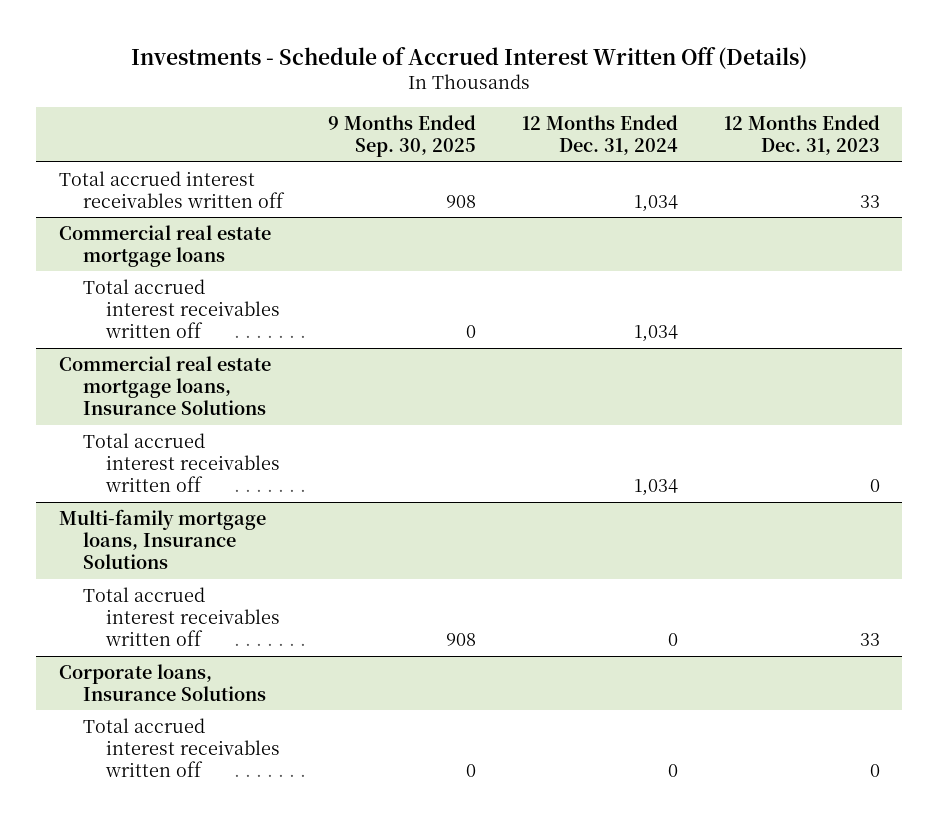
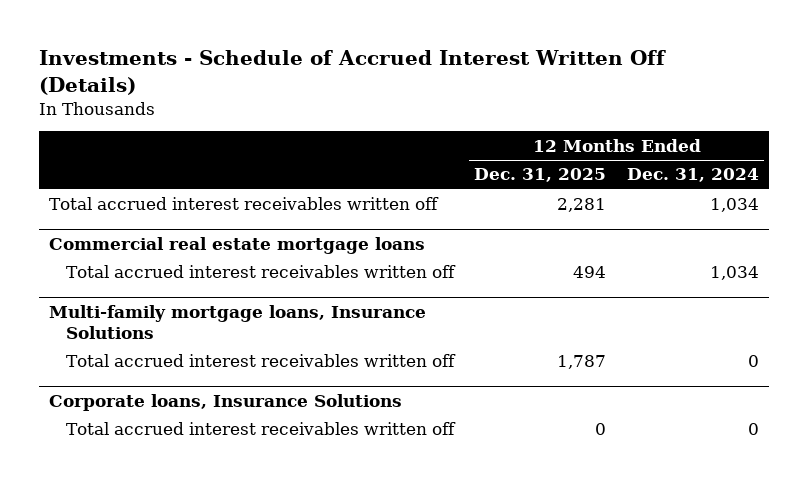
- | 9 Months Ended Sep. 30, 2025 | 12 Months Ended Dec. 31, 2024 | 12 Months Ended Dec. 31, 2023
+ | 12 Months Ended Dec. 31, 2025 | 12 Months Ended Dec. 31, 2024
- Commercial real estate mortgage loans, Insurance Solutions
- Total accrued interest receivables written off | | 1,034 | 0

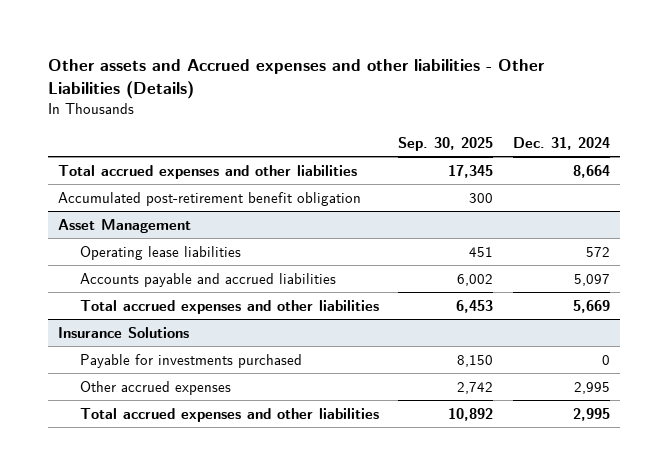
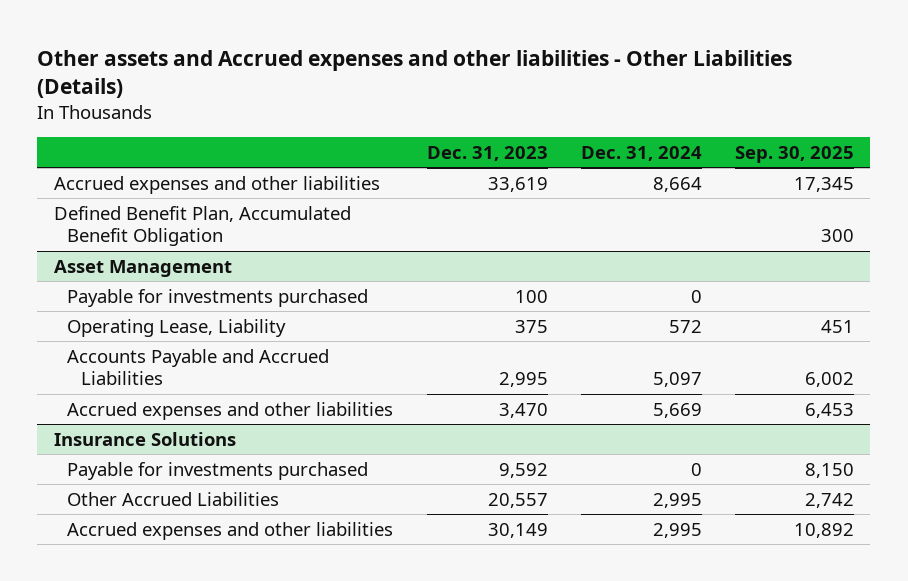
- | Sep. 30, 2025 | Dec. 31, 2024
+ | Dec. 31, 2023 | Dec. 31, 2024 | Sep. 30, 2025
- Total accrued expenses and other liabilities | 17,345 | 8,664
- Accumulated post-retirement benefit obligation | 300 |
+ Accrued expenses and other liabilities | 33,619 | 8,664 | 17,345
+ Defined Benefit Plan, Accumulated Benefit Obligation | | | 300
@ Asset Management
- Operating lease liabilities | 451 | 572
- Accounts payable and accrued liabilities | 6,002 | 5,097
- Total accrued expenses and other liabilities | 6,453 | 5,669
+ Payable for investments purchased | 100 | 0 |
+ Operating Lease, Liability | 375 | 572 | 451
+ Accounts Payable and Accrued Liabilities | 2,995 | 5,097 | 6,002
+ Accrued expenses and other liabilities | 3,470 | 5,669 | 6,453
@ Insurance Solutions
- Other accrued expenses | 2,742 | 2,995
- Total accrued expenses and other liabilities | 10,892 | 2,995
+ Other Accrued Liabilities | 20,557 | 2,995 | 2,742
+ Accrued expenses and other liabilities | 30,149 | 2,995 | 10,892

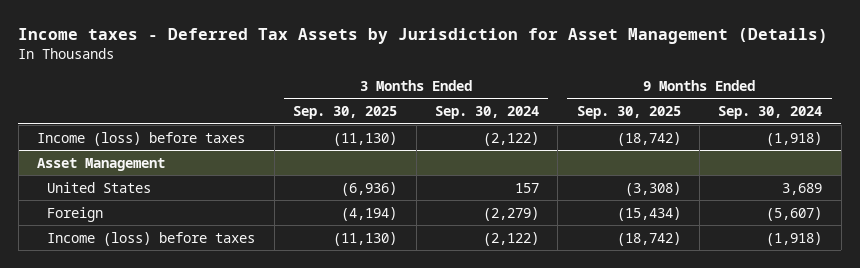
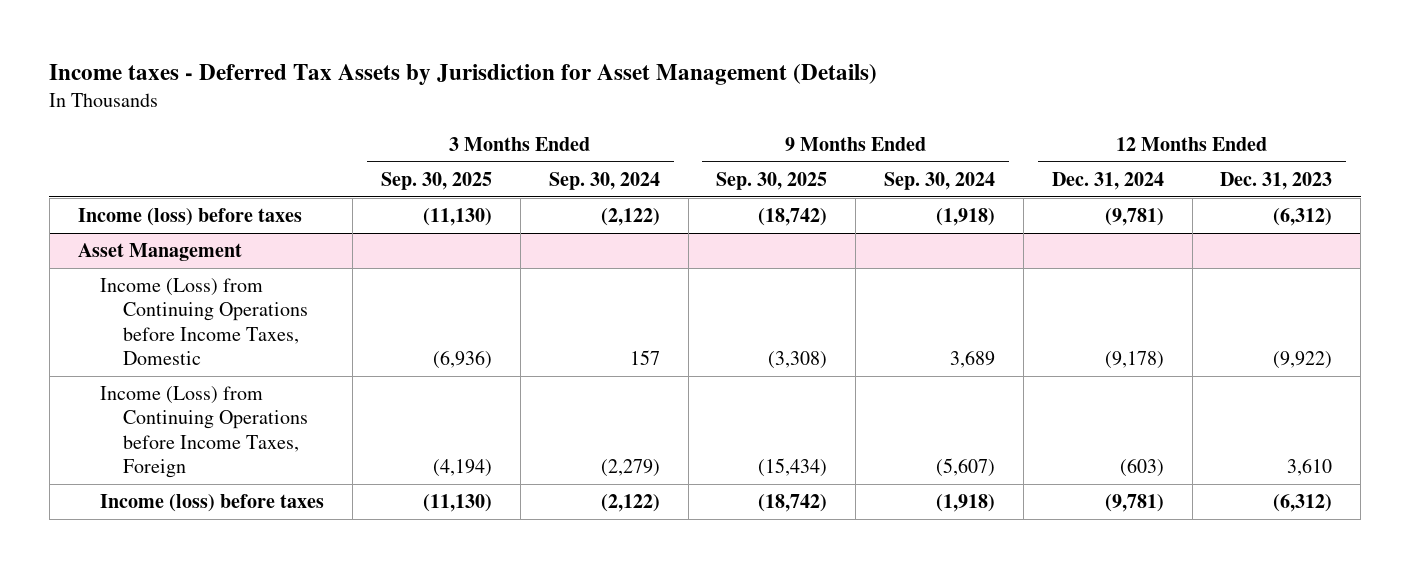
- | 3 Months Ended Sep. 30, 2025 | 3 Months Ended Sep. 30, 2024 | 9 Months Ended Sep. 30, 2025 | 9 Months Ended Sep. 30, 2024
+ | 3 Months Ended Sep. 30, 2025 | 3 Months Ended Sep. 30, 2024 | 9 Months Ended Sep. 30, 2025 | 9 Months Ended Sep. 30, 2024 | 12 Months Ended Dec. 31, 2024 | 12 Months Ended Dec. 31, 2023
@ Asset Management
- United States | (6,936) | 157 | (3,308) | 3,689
- Foreign | (4,194) | (2,279) | (15,434) | (5,607)
+ Income (Loss) from Continuing Operations before Income Taxes, Domestic | (6,936) | 157 | (3,308) | 3,689 | (9,178) | (9,922)
+ Income (Loss) from Continuing Operations before Income Taxes, Foreign | (4,194) | (2,279) | (15,434) | (5,607) | (603) | 3,610

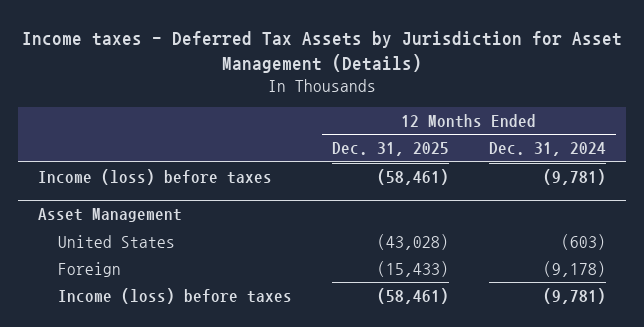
- | 3 Months Ended Sep. 30, 2025 | 3 Months Ended Sep. 30, 2024 | 9 Months Ended Sep. 30, 2025 | 9 Months Ended Sep. 30, 2024 | 12 Months Ended Dec. 31, 2024 | 12 Months Ended Dec. 31, 2023
+ | 12 Months Ended Dec. 31, 2025 | 12 Months Ended Dec. 31, 2024
@ Asset Management
- Income (Loss) from Continuing Operations before Income Taxes, Domestic | (6,936) | 157 | (3,308) | 3,689 | (9,178) | (9,922)
- Income (Loss) from Continuing Operations before Income Taxes, Foreign | (4,194) | (2,279) | (15,434) | (5,607) | (603) | 3,610
+ United States | (43,028) | (603)
+ Foreign | (15,433) | (9,178)

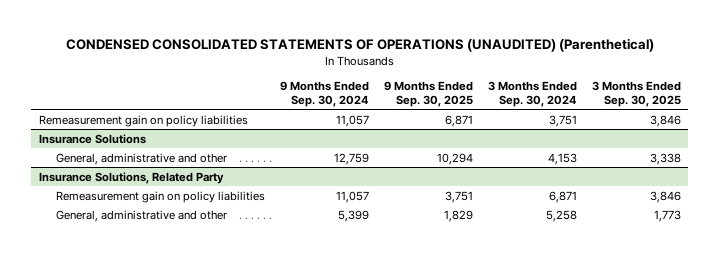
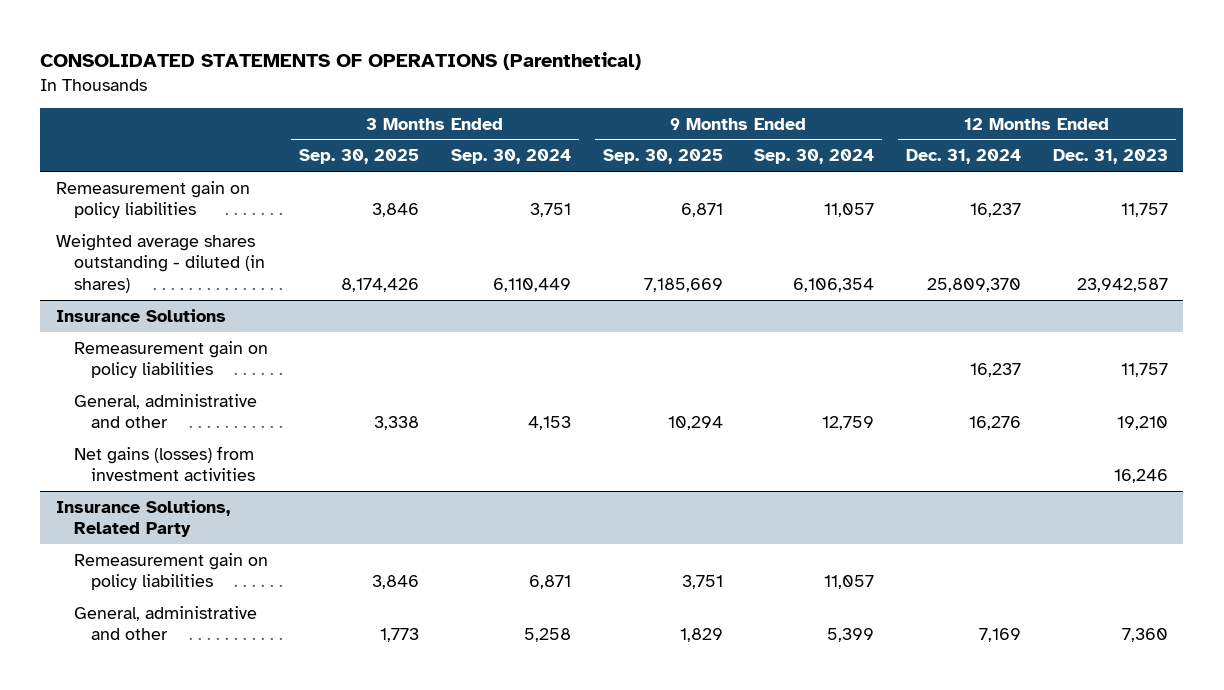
- CONDENSED CONSOLIDATED STATEMENTS OF OPERATIONS (UNAUDITED) (Parenthetical)
+ CONSOLIDATED STATEMENTS OF OPERATIONS (Parenthetical)
- | 9 Months Ended Sep. 30, 2024 | 9 Months Ended Sep. 30, 2025 | 3 Months Ended Sep. 30, 2024 | 3 Months Ended Sep. 30, 2025
+ | 3 Months Ended Sep. 30, 2025 | 3 Months Ended Sep. 30, 2024 | 9 Months Ended Sep. 30, 2025 | 9 Months Ended Sep. 30, 2024 | 12 Months Ended Dec. 31, 2024 | 12 Months Ended Dec. 31, 2023
+ Weighted average shares outstanding - diluted (in shares) | 8,174,426 | 6,110,449 | 7,185,669 | 6,106,354 | 25,809,370 | 23,942,587
@ Insurance Solutions
+ Remeasurement gain on policy liabilities | | | | | 16,237 | 11,757
+ Net gains (losses) from investment activities | | | | | | 16,246

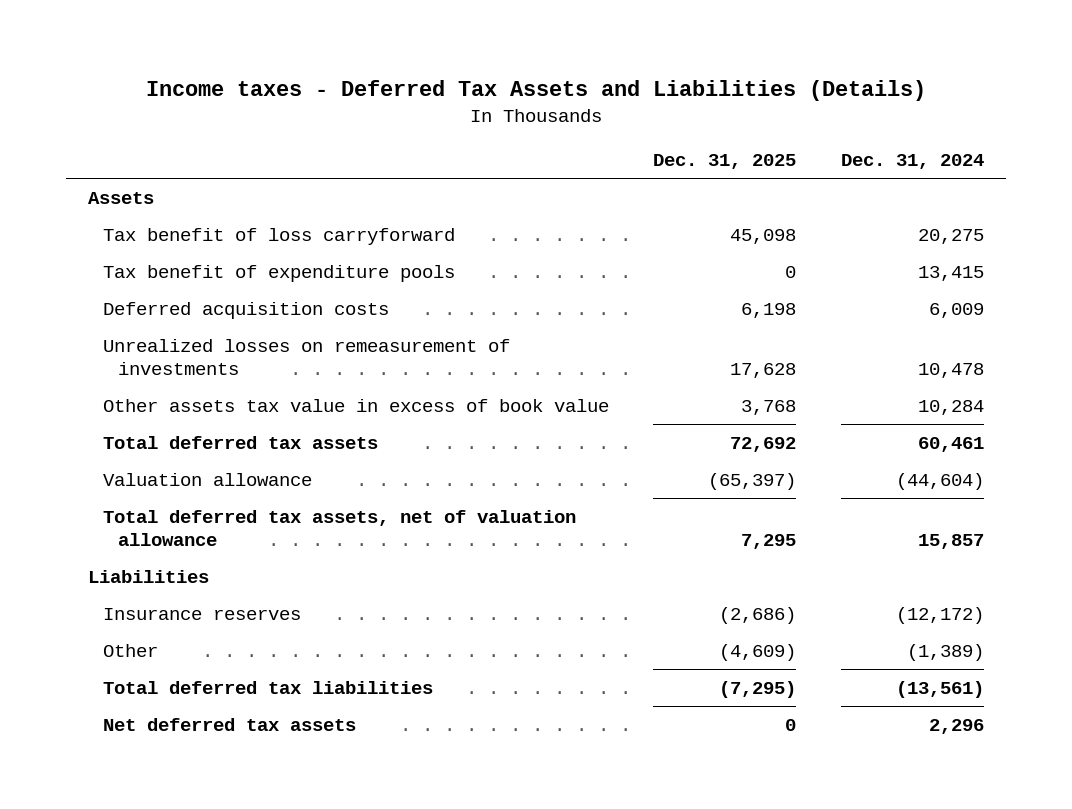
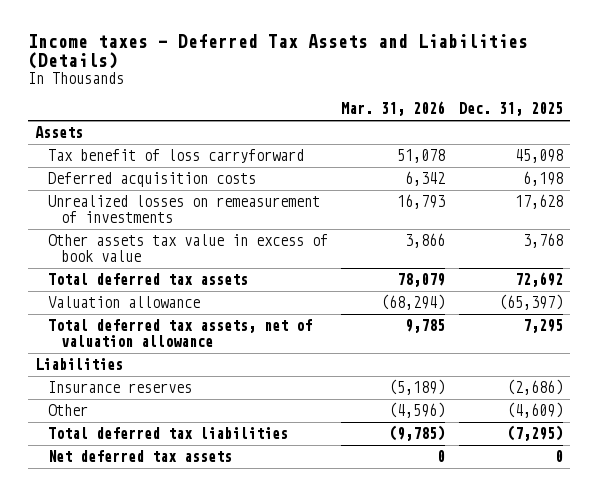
- | Dec. 31, 2025 | Dec. 31, 2024
+ | Mar. 31, 2026 | Dec. 31, 2025
- Tax benefit of expenditure pools | 0 | 13,415

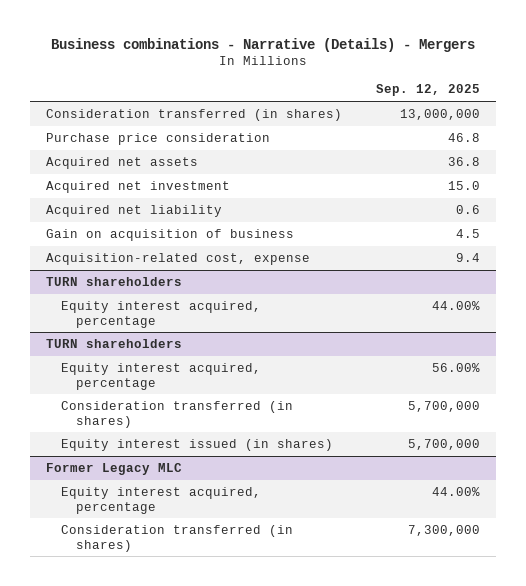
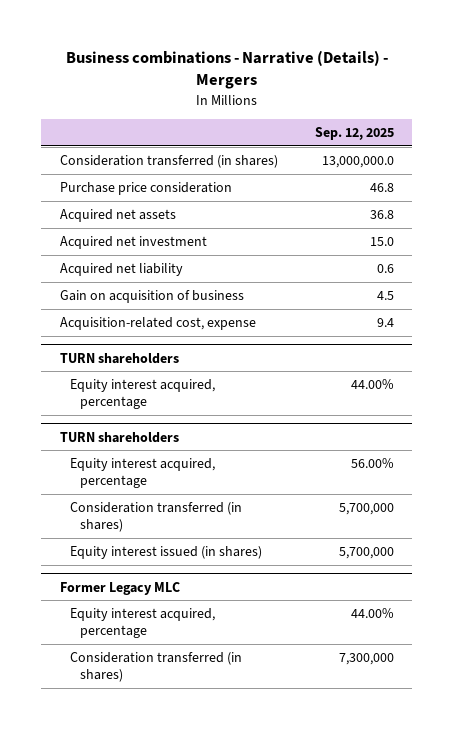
- Consideration transferred (in shares) | 13,000,000
+ Consideration transferred (in shares) | 13,000,000.0

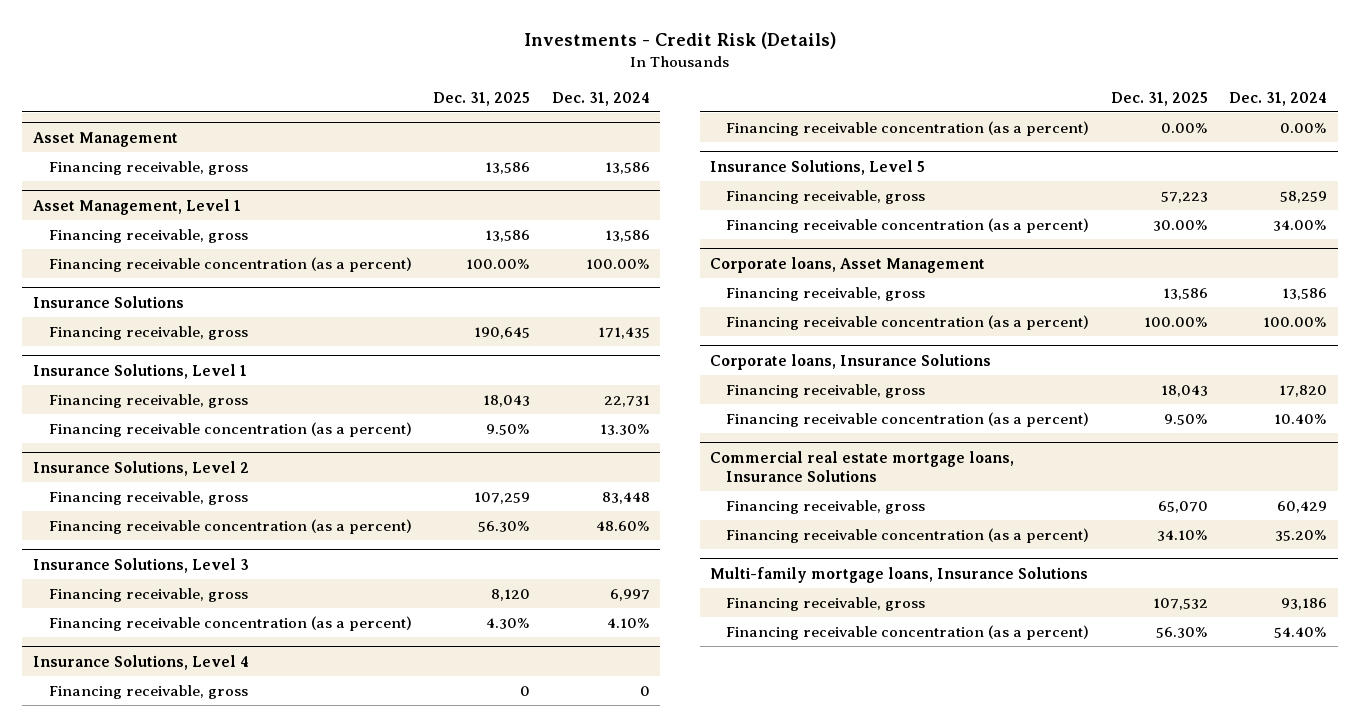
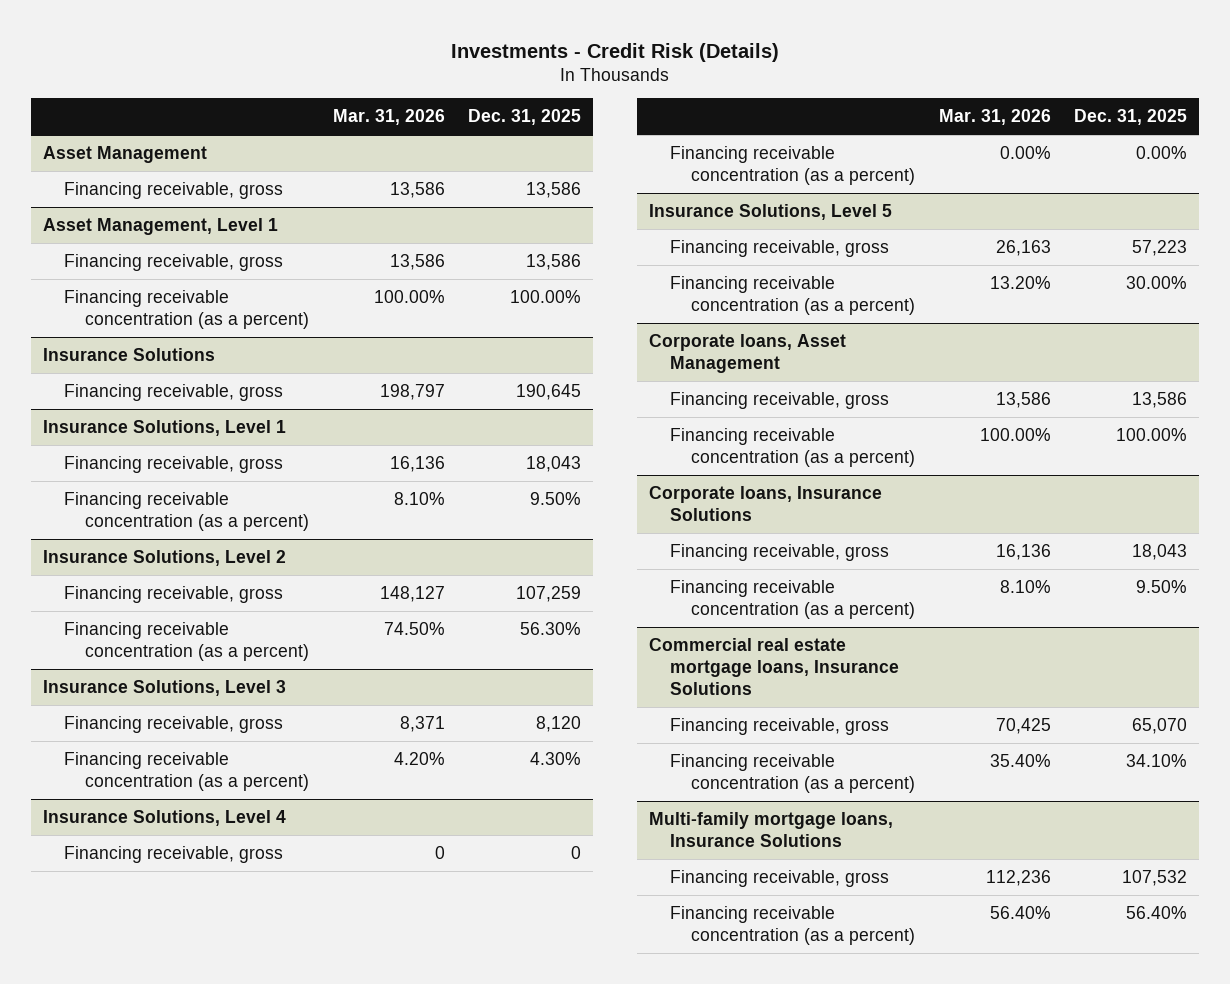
- | Dec. 31, 2025 | Dec. 31, 2024
+ | Mar. 31, 2026 | Dec. 31, 2025
@ Multi-family mortgage loans, Insurance Solutions
- Financing receivable concentration (as a percent) | 56.30% | 54.40%
+ Financing receivable concentration (as a percent) | 56.40% | 56.40%

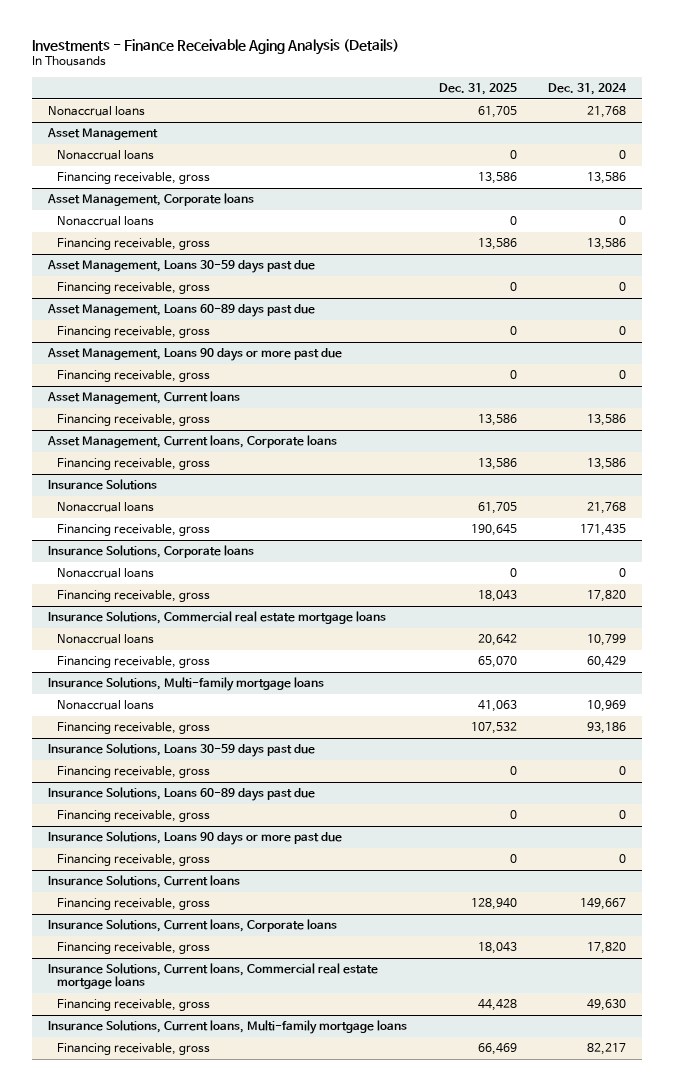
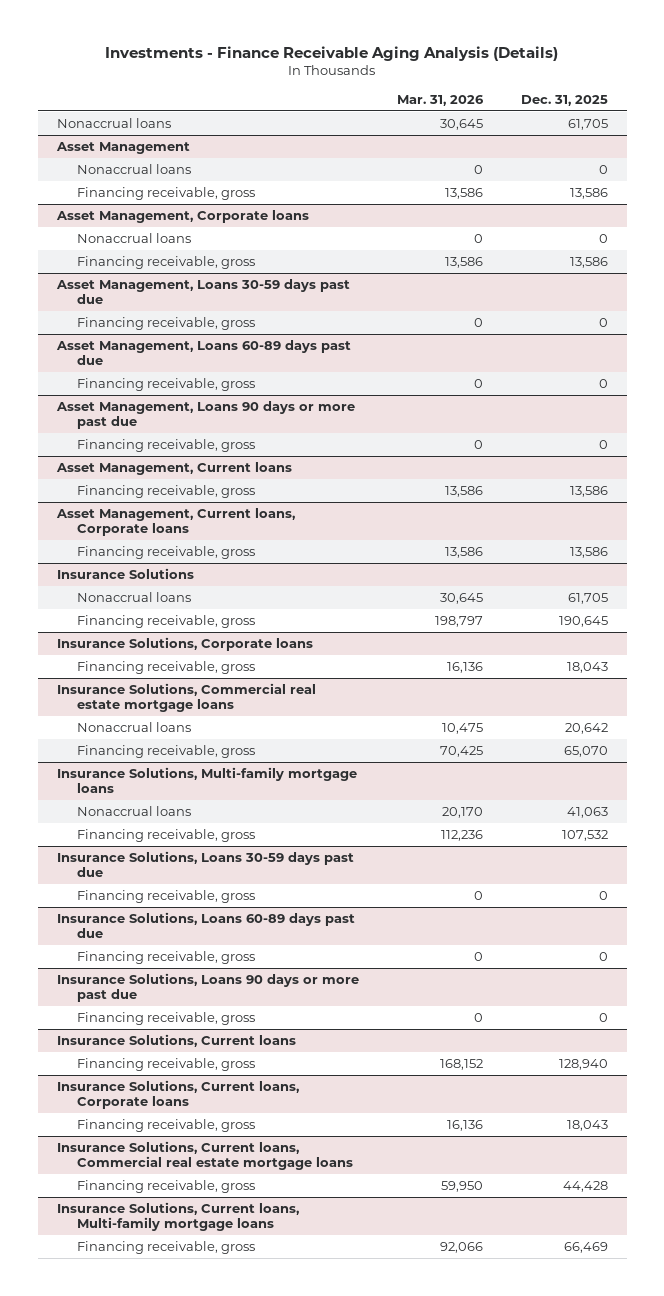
- | Dec. 31, 2025 | Dec. 31, 2024
+ | Mar. 31, 2026 | Dec. 31, 2025
@ Insurance Solutions, Corporate loans
- Nonaccrual loans | 0 | 0

